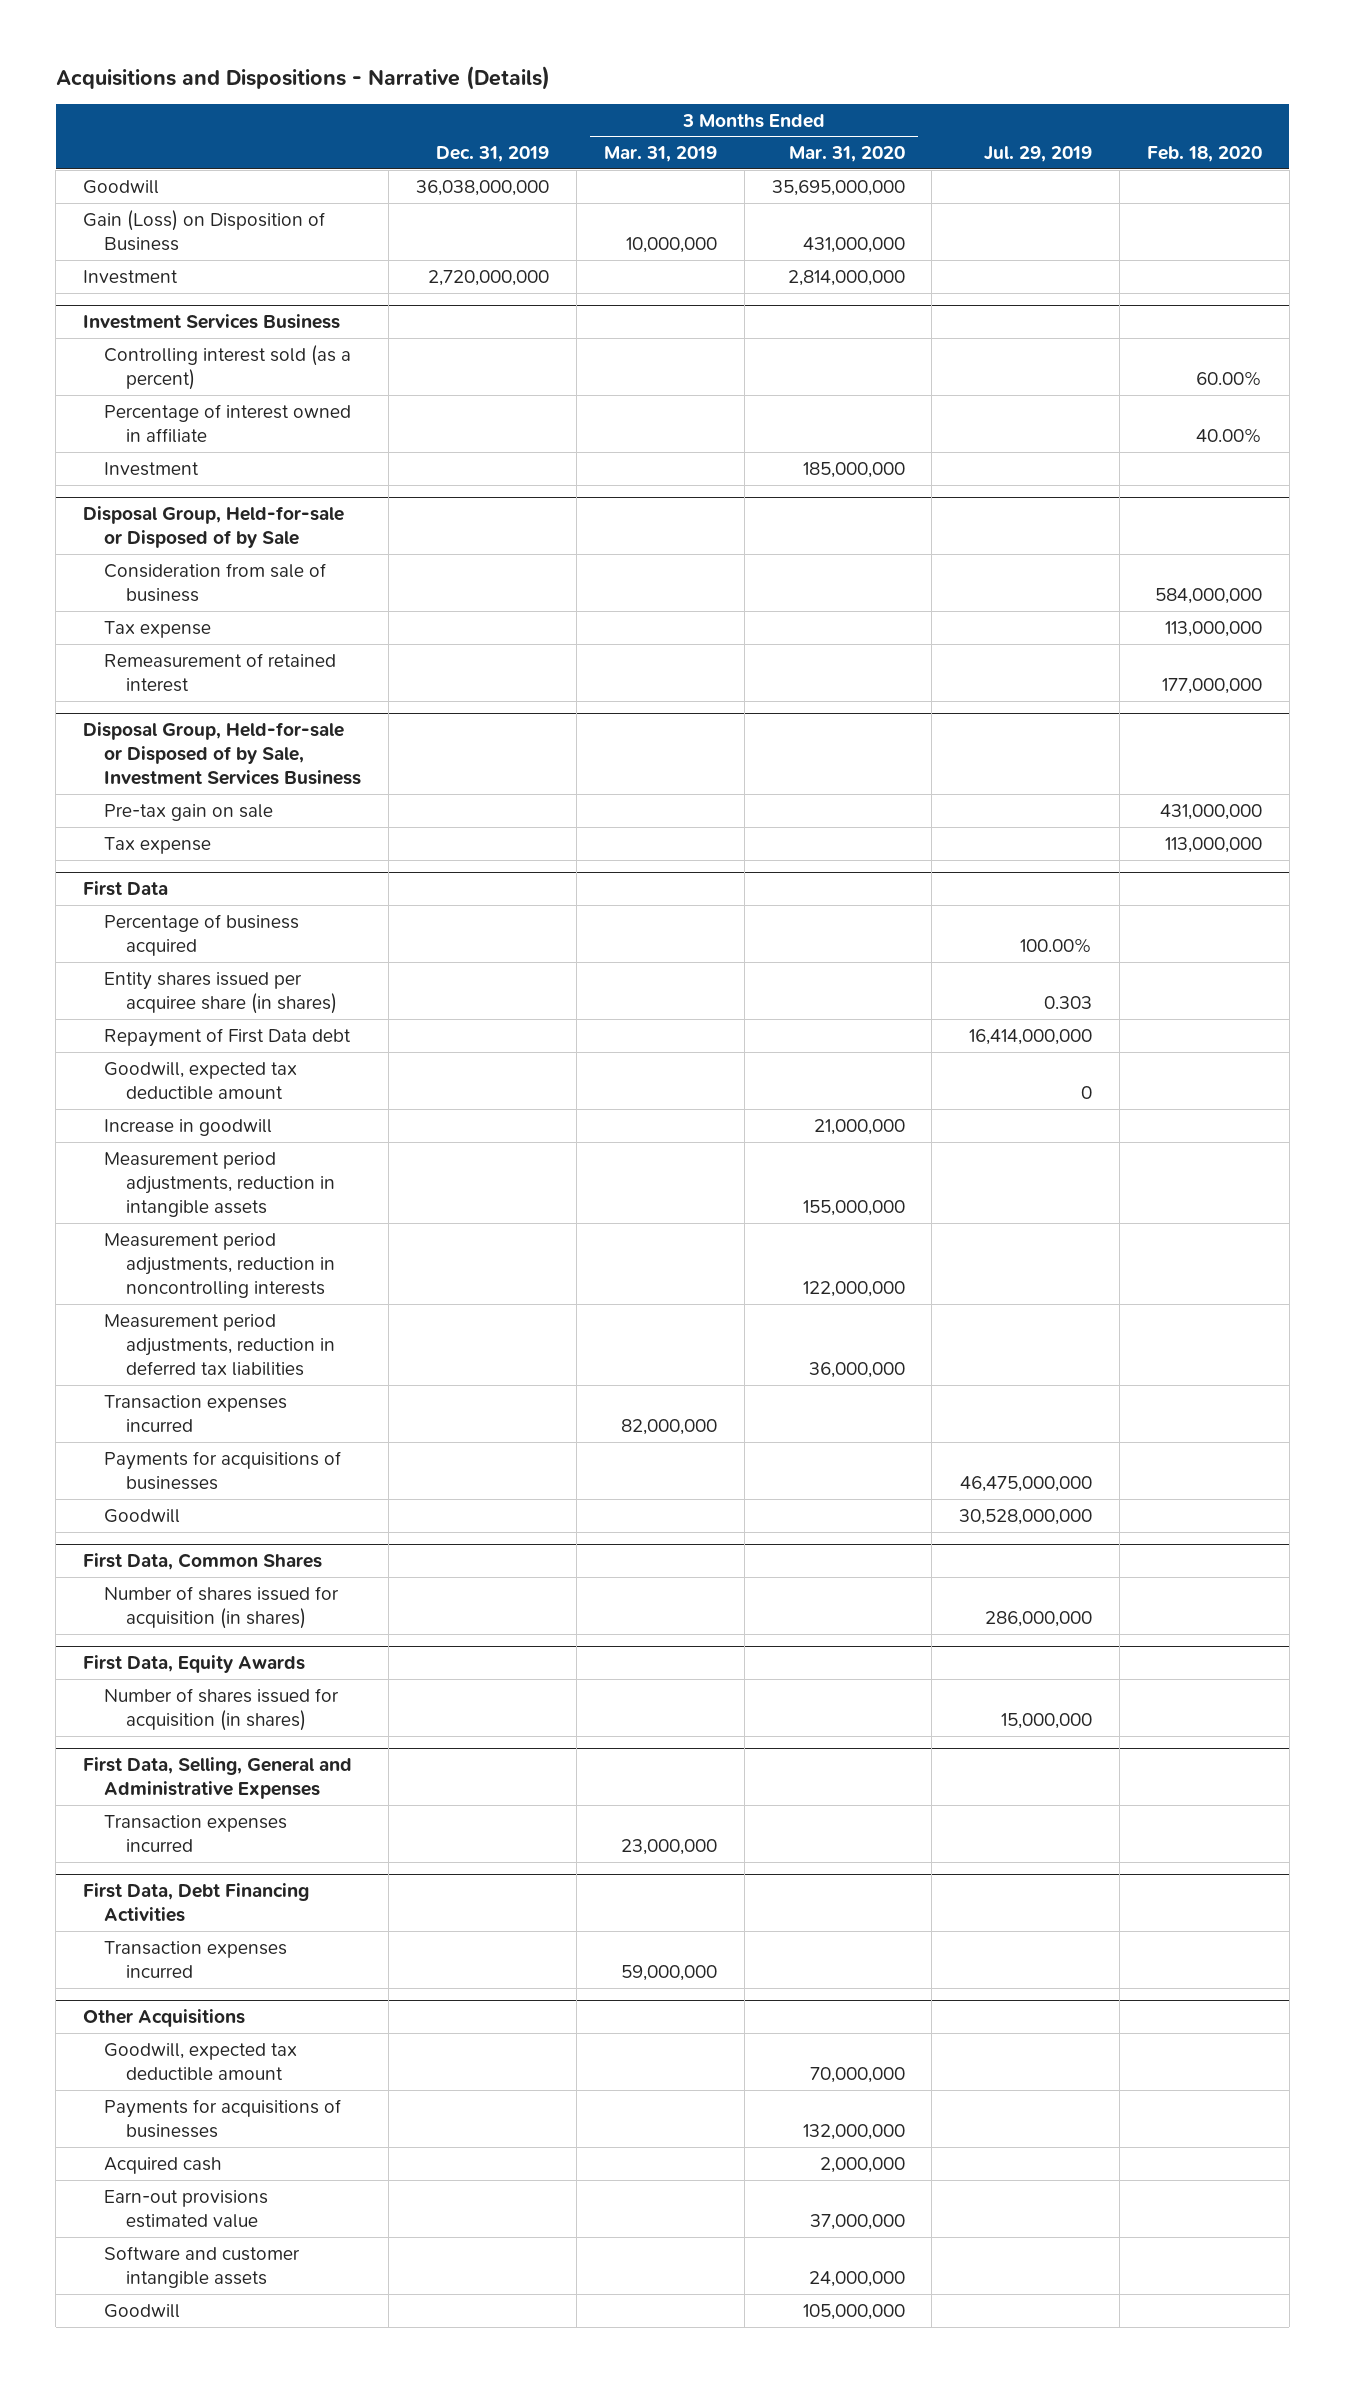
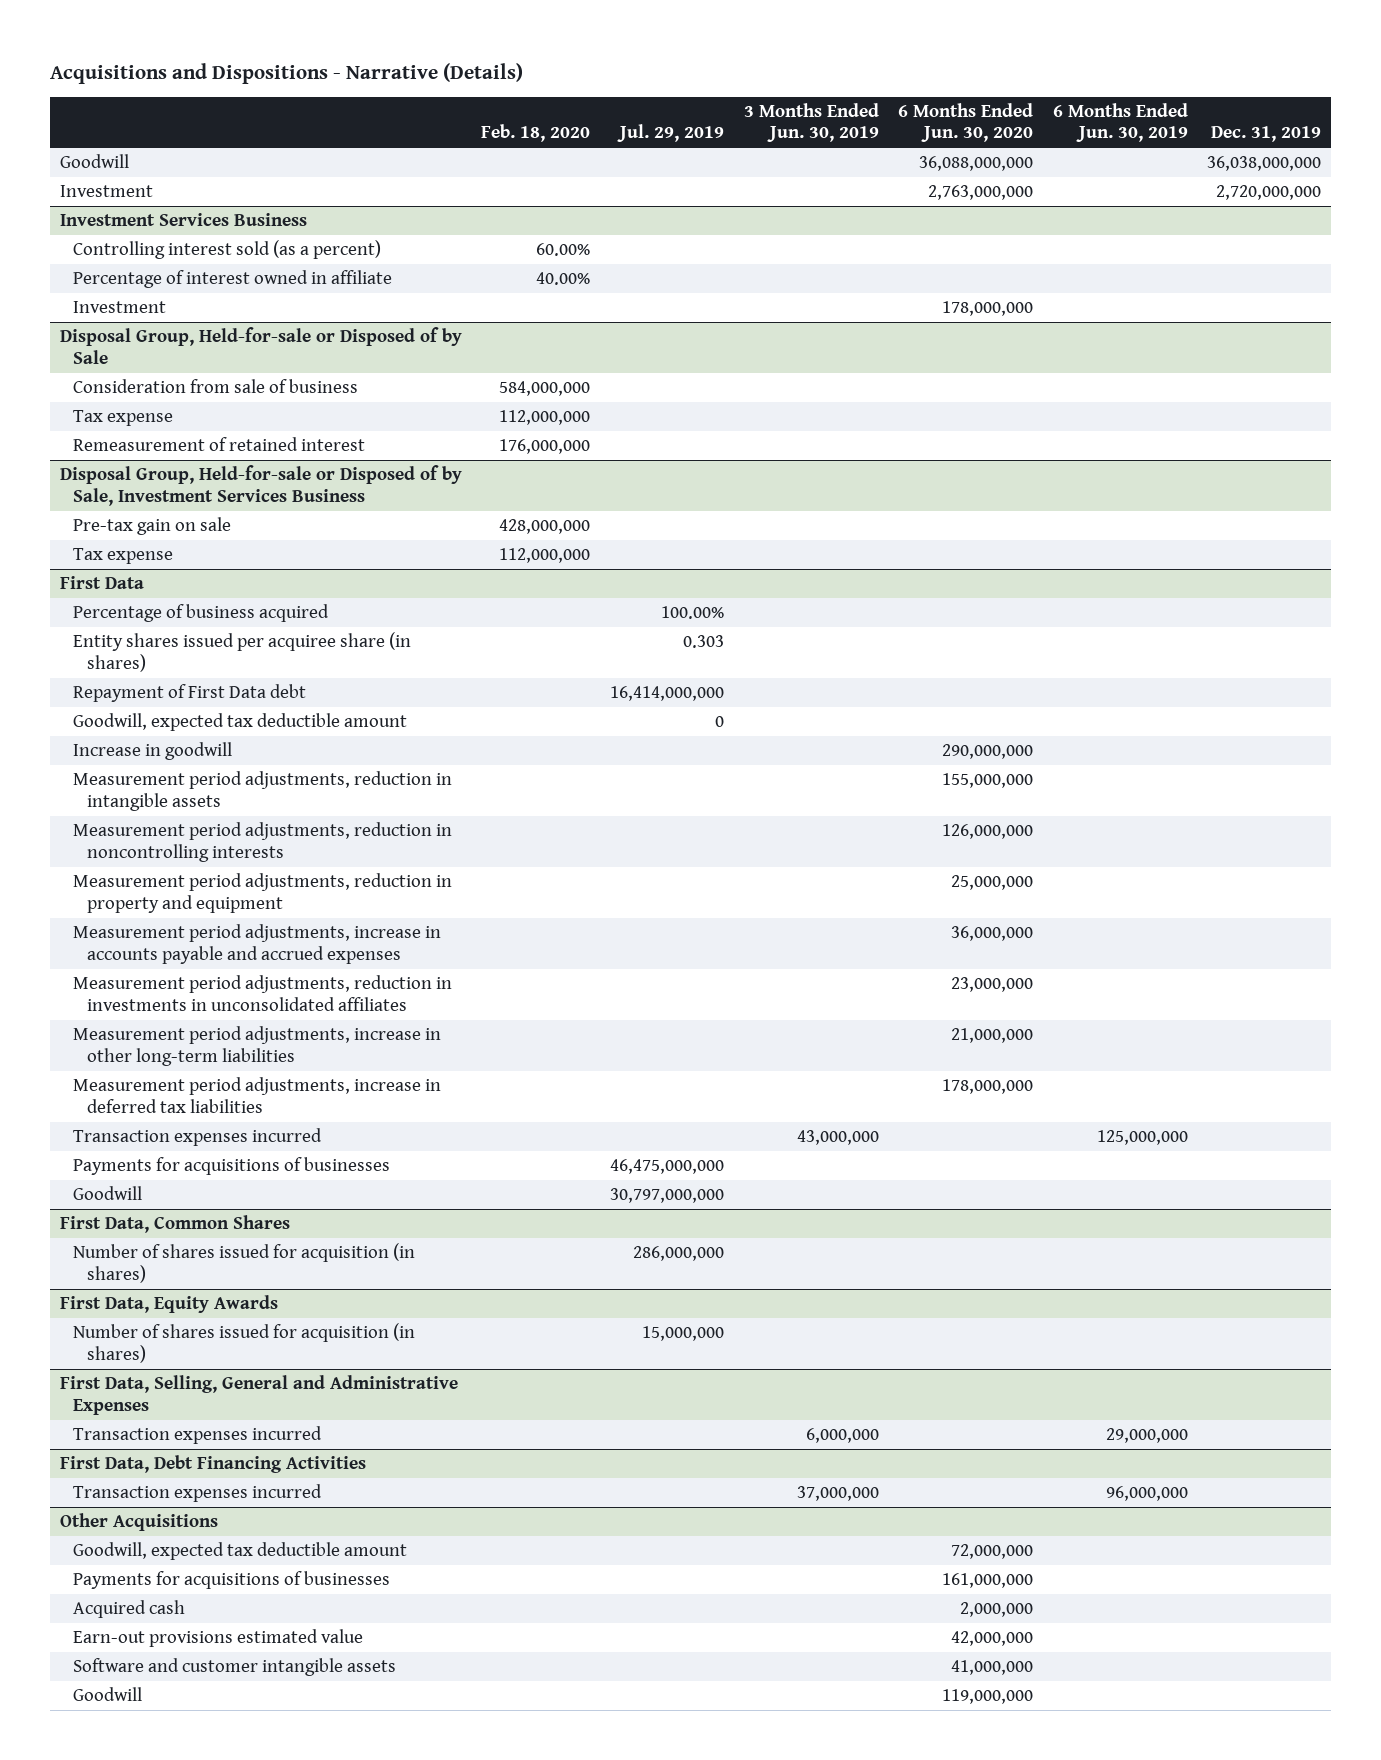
- | Dec. 31, 2019 | 3 Months Ended Mar. 31, 2019 | 3 Months Ended Mar. 31, 2020 | Jul. 29, 2019 | Feb. 18, 2020
+ | Feb. 18, 2020 | Jul. 29, 2019 | 3 Months Ended Jun. 30, 2019 | 6 Months Ended Jun. 30, 2020 | 6 Months Ended Jun. 30, 2019 | Dec. 31, 2019
- Gain (Loss) on Disposition of Business | | 10,000,000 | 431,000,000 | |
@ Disposal Group, Held-for-sale or Disposed of by Sale
- Tax expense | | | | | 113,000,000
- Remeasurement of retained interest | | | | | 177,000,000
+ Tax expense | 112,000,000 | | | | |
+ Remeasurement of retained interest | 176,000,000 | | | | |
@ Disposal Group, Held-for-sale or Disposed of by Sale, Investment Services Business
- Pre-tax gain on sale | | | | | 431,000,000
- Tax expense | | | | | 113,000,000
+ Pre-tax gain on sale | 428,000,000 | | | | |
+ Tax expense | 112,000,000 | | | | |
@ First Data
- Measurement period adjustments, reduction in deferred tax liabilities | | | 36,000,000 | |
+ Measurement period adjustments, reduction in property and equipment | | | | 25,000,000 | |
+ Measurement period adjustments, increase in accounts payable and accrued expenses | | | | 36,000,000 | |
+ Measurement period adjustments, reduction in investments in unconsolidated affiliates | | | | 23,000,000 | |
+ Measurement period adjustments, increase in other long-term liabilities | | | | 21,000,000 | |
+ Measurement period adjustments, increase in deferred tax liabilities | | | | 178,000,000 | |
- Goodwill | | | | 30,528,000,000 |
+ Goodwill | | 30,797,000,000 | | | |

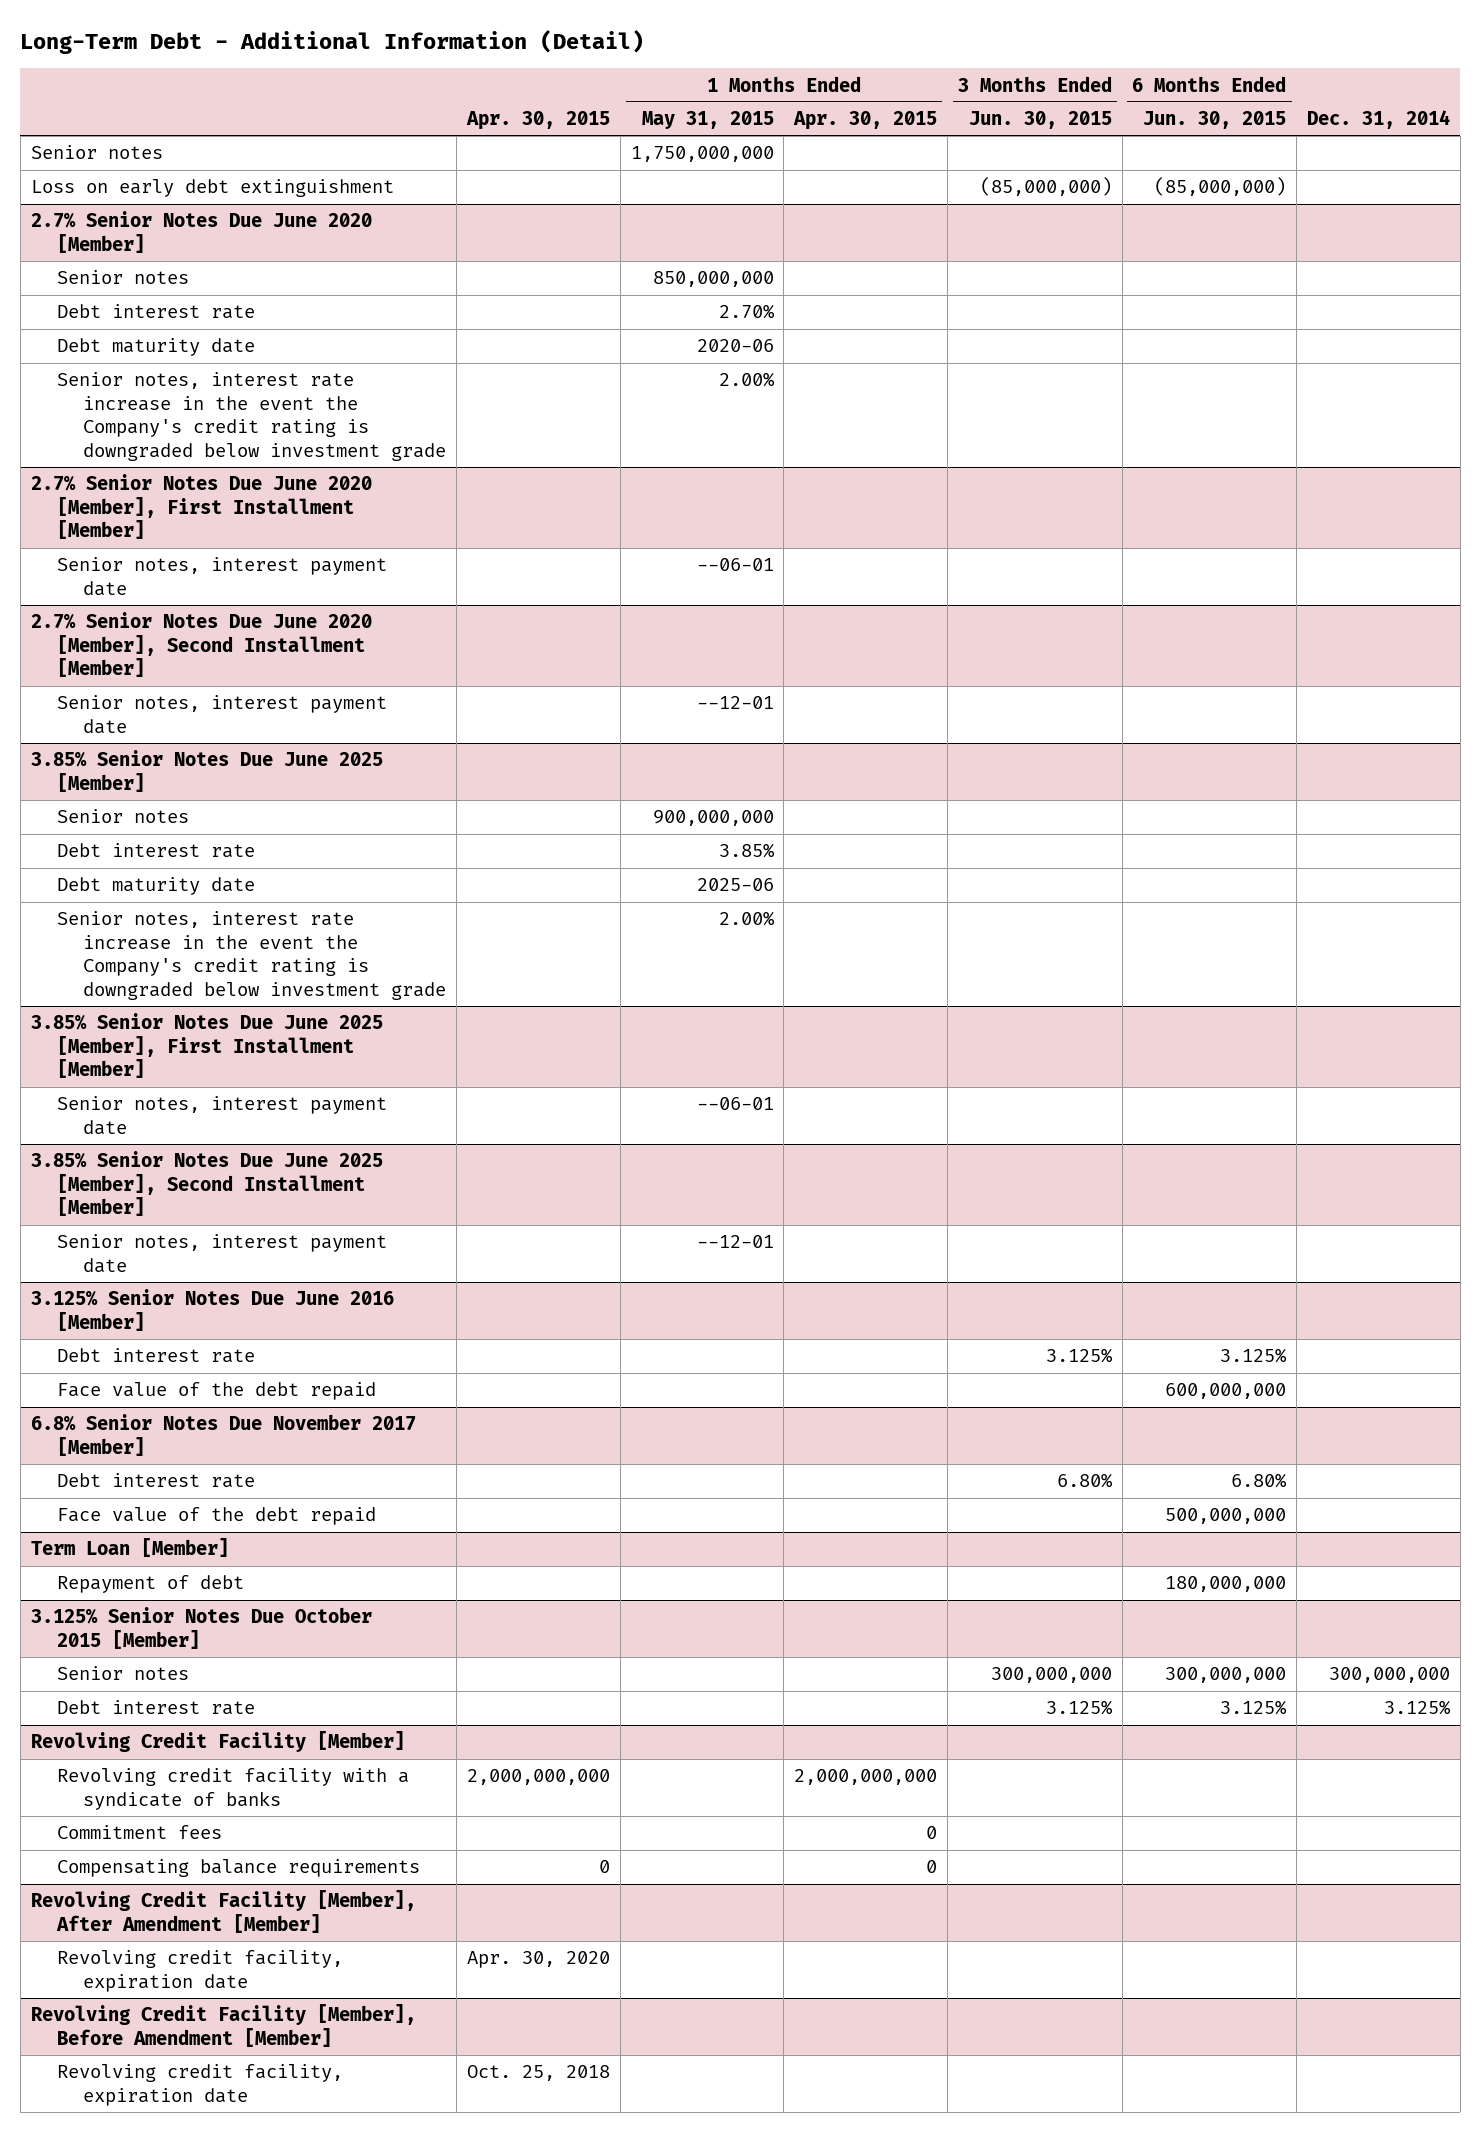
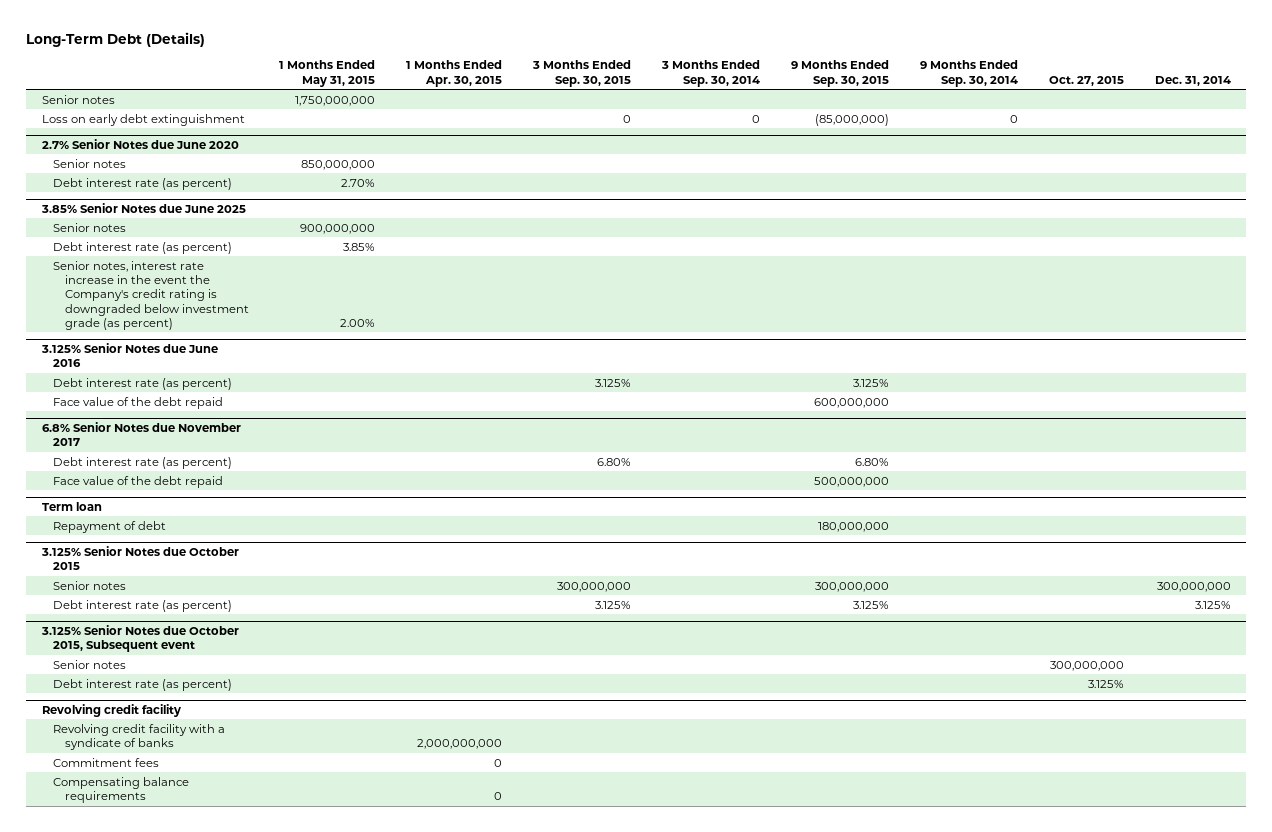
- Long-Term Debt - Additional Information (Detail)
+ Long-Term Debt (Details)
- | Apr. 30, 2015 | 1 Months Ended May 31, 2015 | 1 Months Ended Apr. 30, 2015 | 3 Months Ended Jun. 30, 2015 | 6 Months Ended Jun. 30, 2015 | Dec. 31, 2014
+ | 1 Months Ended May 31, 2015 | 1 Months Ended Apr. 30, 2015 | 3 Months Ended Sep. 30, 2015 | 3 Months Ended Sep. 30, 2014 | 9 Months Ended Sep. 30, 2015 | 9 Months Ended Sep. 30, 2014 | Oct. 27, 2015 | Dec. 31, 2014
- 2.7% Senior Notes Due June 2020 [Member]
+ 2.7% Senior Notes due June 2020
- Debt interest rate | | 2.70% | | | |
- Debt maturity date | | 2020-06 | | | |
- Senior notes, interest rate increase in the event the Company's credit rating is downgraded below investment grade | | 2.00% | | | |
- 2.7% Senior Notes Due June 2020 [Member], First Installment [Member]
- Senior notes, interest payment date | | --06-01 | | | |
- 2.7% Senior Notes Due June 2020 [Member], Second Installment [Member]
- Senior notes, interest payment date | | --12-01 | | | |
- 3.85% Senior Notes Due June 2025 [Member]
+ Debt interest rate (as percent) | 2.70% | | | | | | |
+ 3.85% Senior Notes due June 2025
- Debt interest rate | | 3.85% | | | |
- Debt maturity date | | 2025-06 | | | |
- Senior notes, interest rate increase in the event the Company's credit rating is downgraded below investment grade | | 2.00% | | | |
- 3.85% Senior Notes Due June 2025 [Member], First Installment [Member]
- Senior notes, interest payment date | | --06-01 | | | |
- 3.85% Senior Notes Due June 2025 [Member], Second Installment [Member]
- Senior notes, interest payment date | | --12-01 | | | |
- 3.125% Senior Notes Due June 2016 [Member]
- Debt interest rate | | | | 3.125% | 3.125% |
+ Debt interest rate (as percent) | 3.85% | | | | | | |
+ Senior notes, interest rate increase in the event the Company's credit rating is downgraded below investment grade (as percent) | 2.00% | | | | | | |
+ 3.125% Senior Notes due June 2016
+ Debt interest rate (as percent) | | | 3.125% | | 3.125% | | |
- 6.8% Senior Notes Due November 2017 [Member]
- Debt interest rate | | | | 6.80% | 6.80% |
+ 6.8% Senior Notes due November 2017
+ Debt interest rate (as percent) | | | 6.80% | | 6.80% | | |
- Term Loan [Member]
+ Term loan
- 3.125% Senior Notes Due October 2015 [Member]
+ 3.125% Senior Notes due October 2015
- Debt interest rate | | | | 3.125% | 3.125% | 3.125%
- Revolving Credit Facility [Member]
+ Debt interest rate (as percent) | | | 3.125% | | 3.125% | | | 3.125%
+ 3.125% Senior Notes due October 2015, Subsequent event
+ Senior notes | | | | | | | 300,000,000 |
+ Debt interest rate (as percent) | | | | | | | 3.125% |
+ Revolving credit facility
- Revolving Credit Facility [Member], After Amendment [Member]
- Revolving credit facility, expiration date | Apr. 30, 2020 | | | | |
- Revolving Credit Facility [Member], Before Amendment [Member]
- Revolving credit facility, expiration date | Oct. 25, 2018 | | | | |

